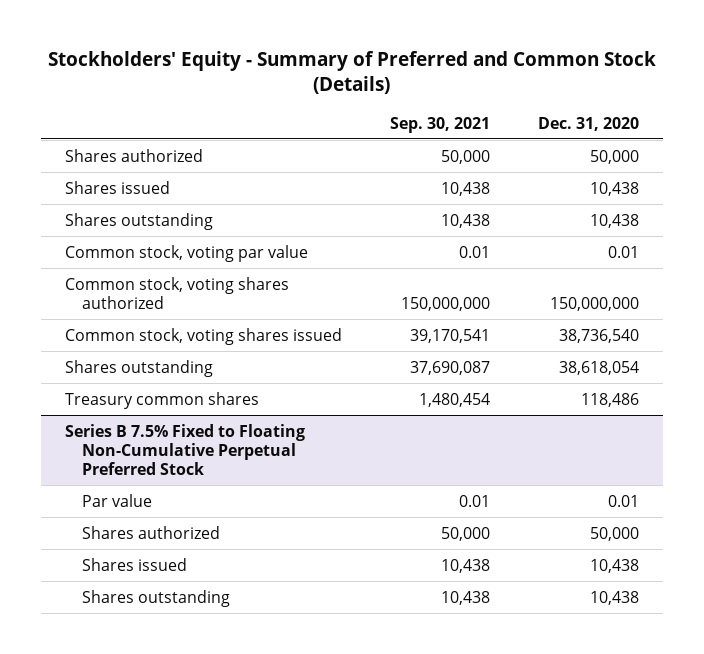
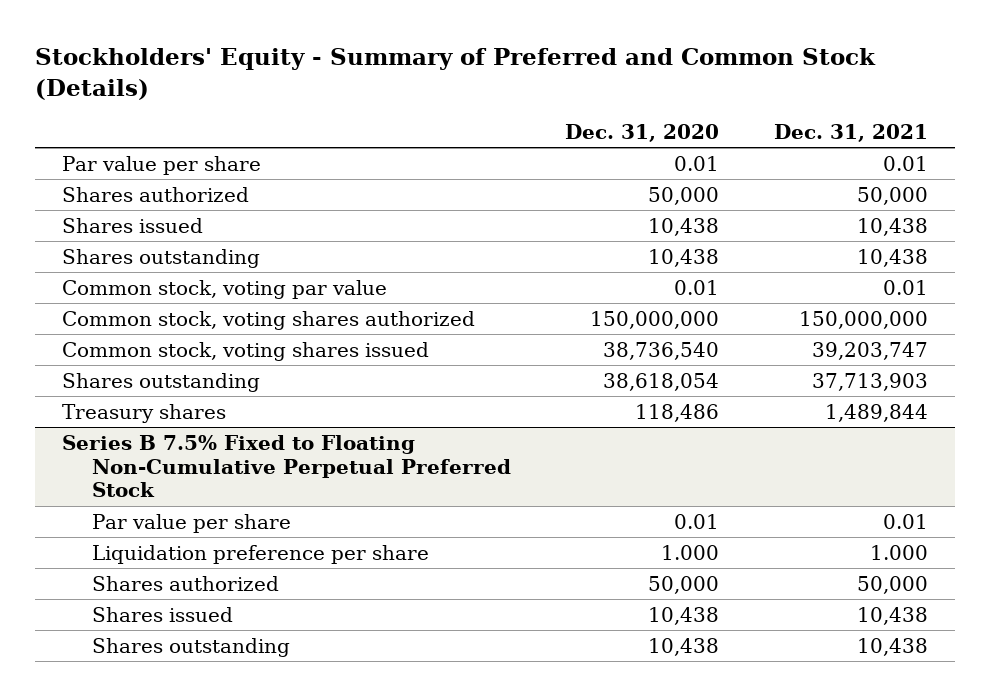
- | Sep. 30, 2021 | Dec. 31, 2020
+ | Dec. 31, 2020 | Dec. 31, 2021
+ Par value per share | 0.01 | 0.01
- Treasury common shares | 1,480,454 | 118,486
+ Treasury shares | 118,486 | 1,489,844
@ Series B 7.5% Fixed to Floating Non-Cumulative Perpetual Preferred Stock
- Par value | 0.01 | 0.01
+ Par value per share | 0.01 | 0.01
+ Liquidation preference per share | 1.000 | 1.000

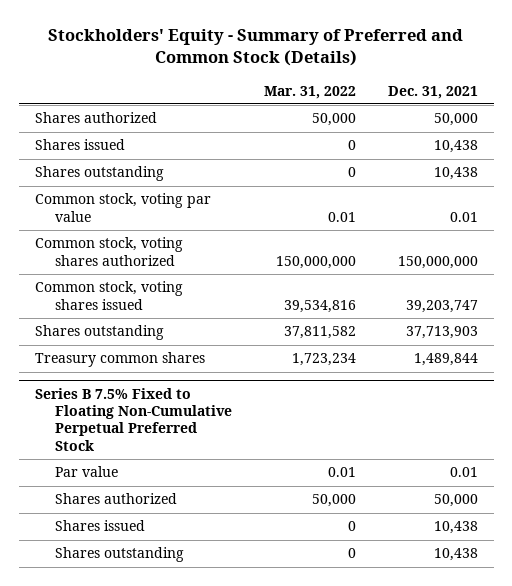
- | Dec. 31, 2020 | Dec. 31, 2021
+ | Mar. 31, 2022 | Dec. 31, 2021
- Par value per share | 0.01 | 0.01
- Treasury shares | 118,486 | 1,489,844
+ Treasury common shares | 1,723,234 | 1,489,844
@ Series B 7.5% Fixed to Floating Non-Cumulative Perpetual Preferred Stock
- Par value per share | 0.01 | 0.01
- Liquidation preference per share | 1.000 | 1.000
+ Par value | 0.01 | 0.01

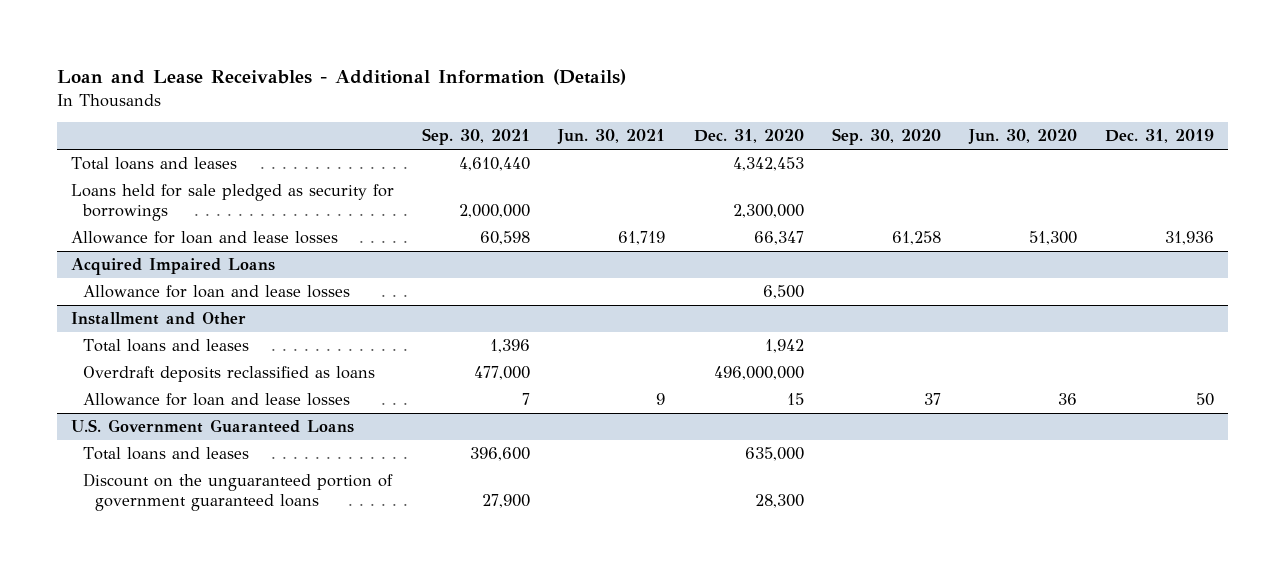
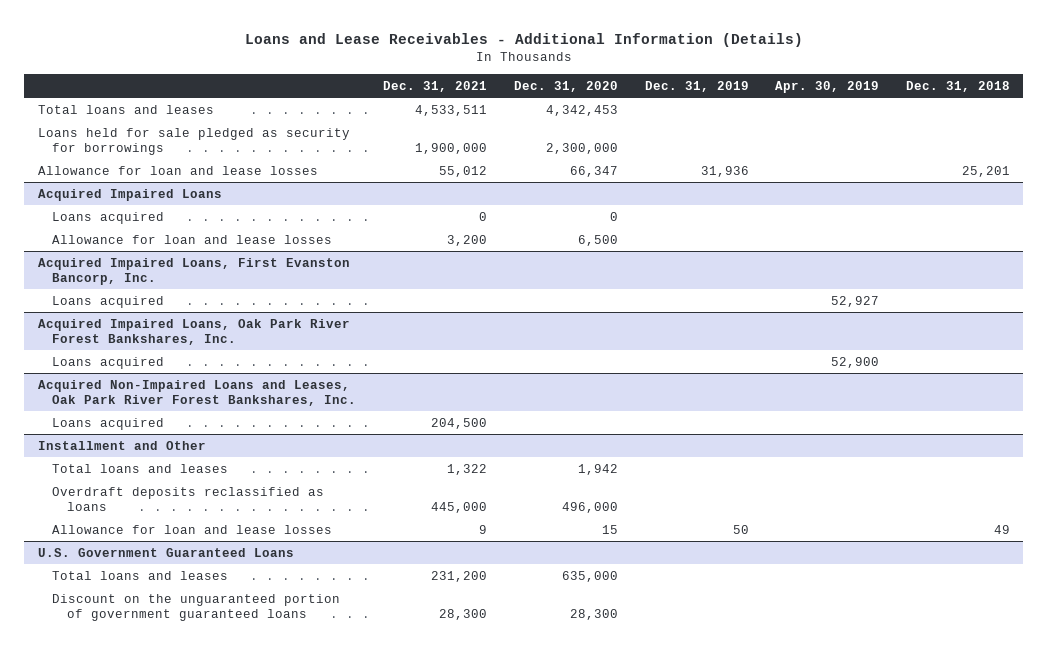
- Loan and Lease Receivables - Additional Information (Details)
+ Loans and Lease Receivables - Additional Information (Details)
- | Sep. 30, 2021 | Jun. 30, 2021 | Dec. 31, 2020 | Sep. 30, 2020 | Jun. 30, 2020 | Dec. 31, 2019
+ | Dec. 31, 2021 | Dec. 31, 2020 | Dec. 31, 2019 | Apr. 30, 2019 | Dec. 31, 2018
@ Acquired Impaired Loans
+ Loans acquired | 0 | 0 | | |
+ Acquired Impaired Loans, First Evanston Bancorp, Inc.
+ Loans acquired | | | | 52,927 |
+ Acquired Impaired Loans, Oak Park River Forest Bankshares, Inc.
+ Loans acquired | | | | 52,900 |
+ Acquired Non-Impaired Loans and Leases, Oak Park River Forest Bankshares, Inc.
+ Loans acquired | 204,500 | | | |
@ Installment and Other
- Overdraft deposits reclassified as loans | 477,000 | | 496,000,000 | | |
+ Overdraft deposits reclassified as loans | 445,000 | 496,000 | | |

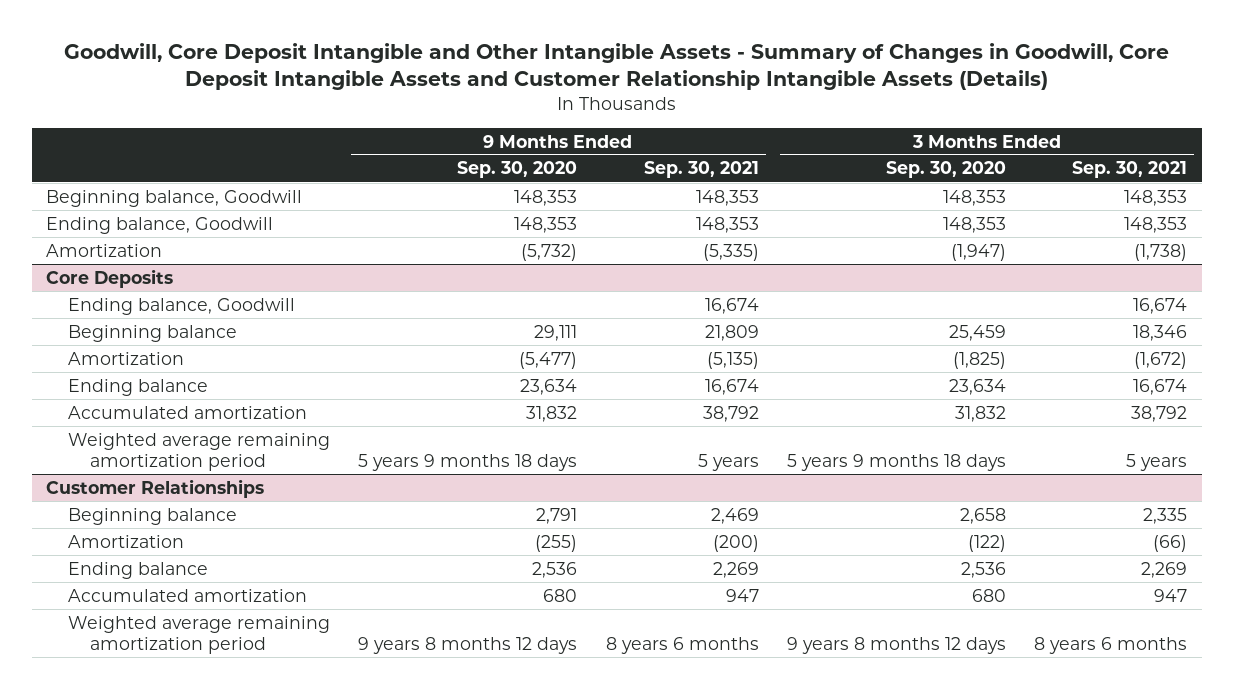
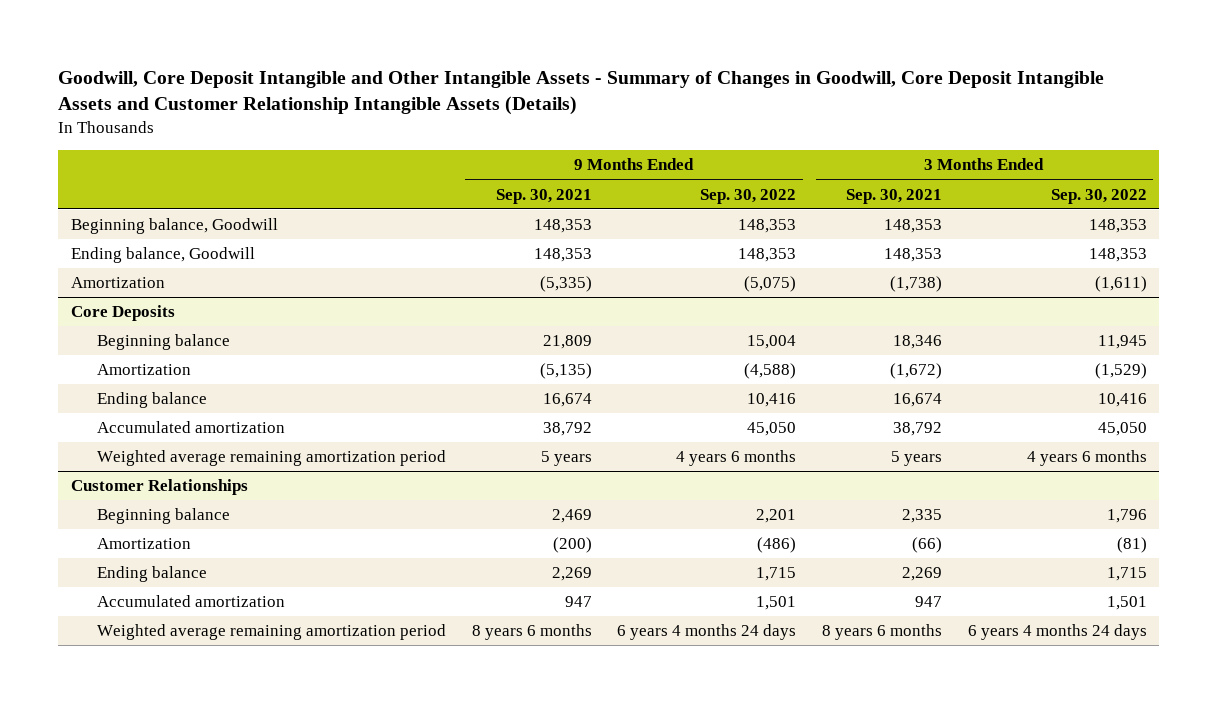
- | 9 Months Ended Sep. 30, 2020 | 9 Months Ended Sep. 30, 2021 | 3 Months Ended Sep. 30, 2020 | 3 Months Ended Sep. 30, 2021
+ | 9 Months Ended Sep. 30, 2021 | 9 Months Ended Sep. 30, 2022 | 3 Months Ended Sep. 30, 2021 | 3 Months Ended Sep. 30, 2022
@ Core Deposits
- Ending balance, Goodwill | | 16,674 | | 16,674

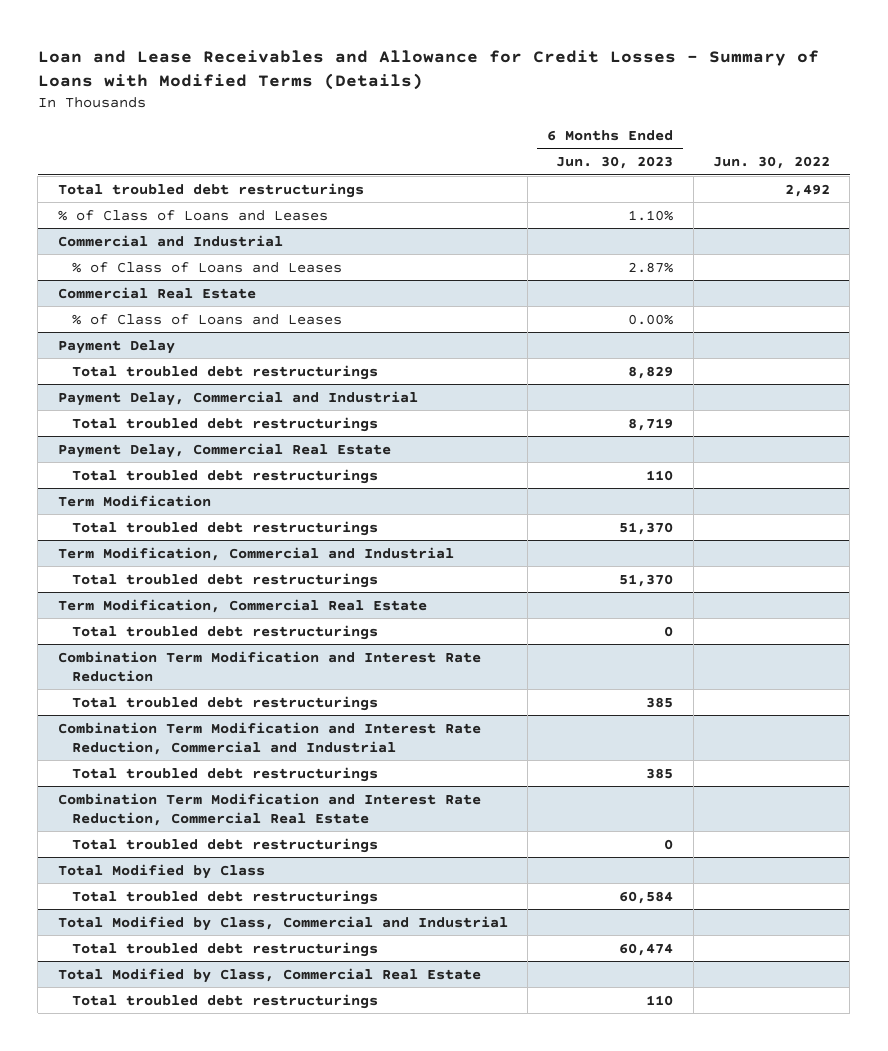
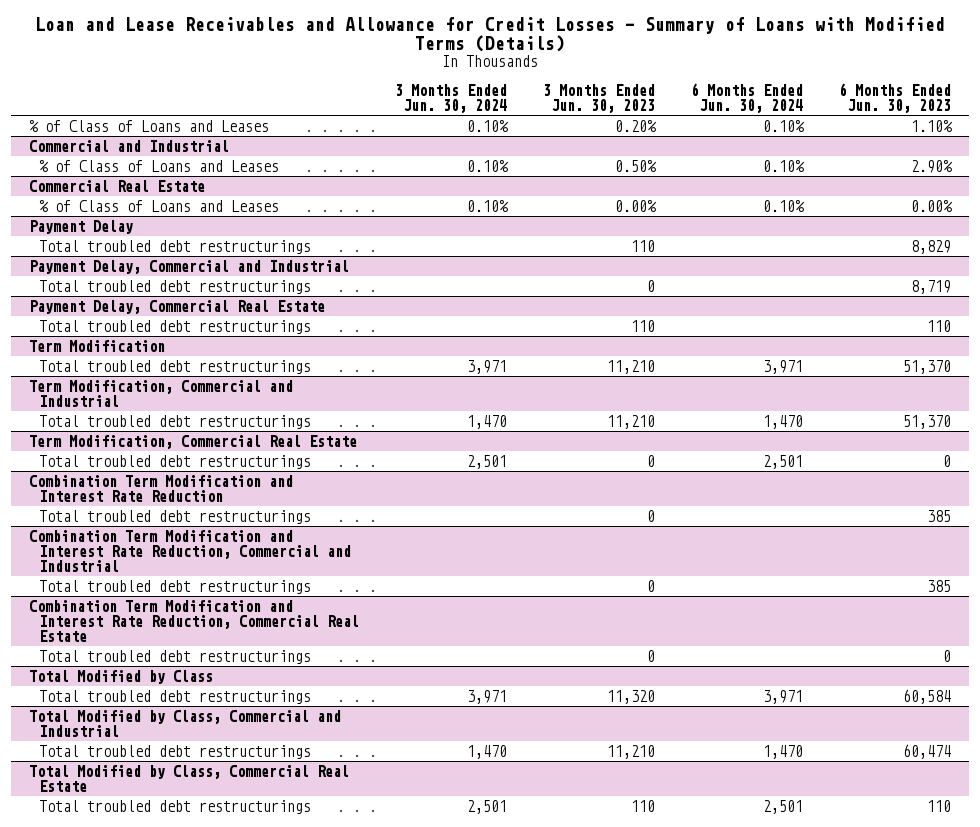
- | 6 Months Ended Jun. 30, 2023 | Jun. 30, 2022
+ | 3 Months Ended Jun. 30, 2024 | 3 Months Ended Jun. 30, 2023 | 6 Months Ended Jun. 30, 2024 | 6 Months Ended Jun. 30, 2023
- Total troubled debt restructurings | | 2,492
@ Commercial and Industrial
- % of Class of Loans and Leases | 2.87% |
+ % of Class of Loans and Leases | 0.10% | 0.50% | 0.10% | 2.90%

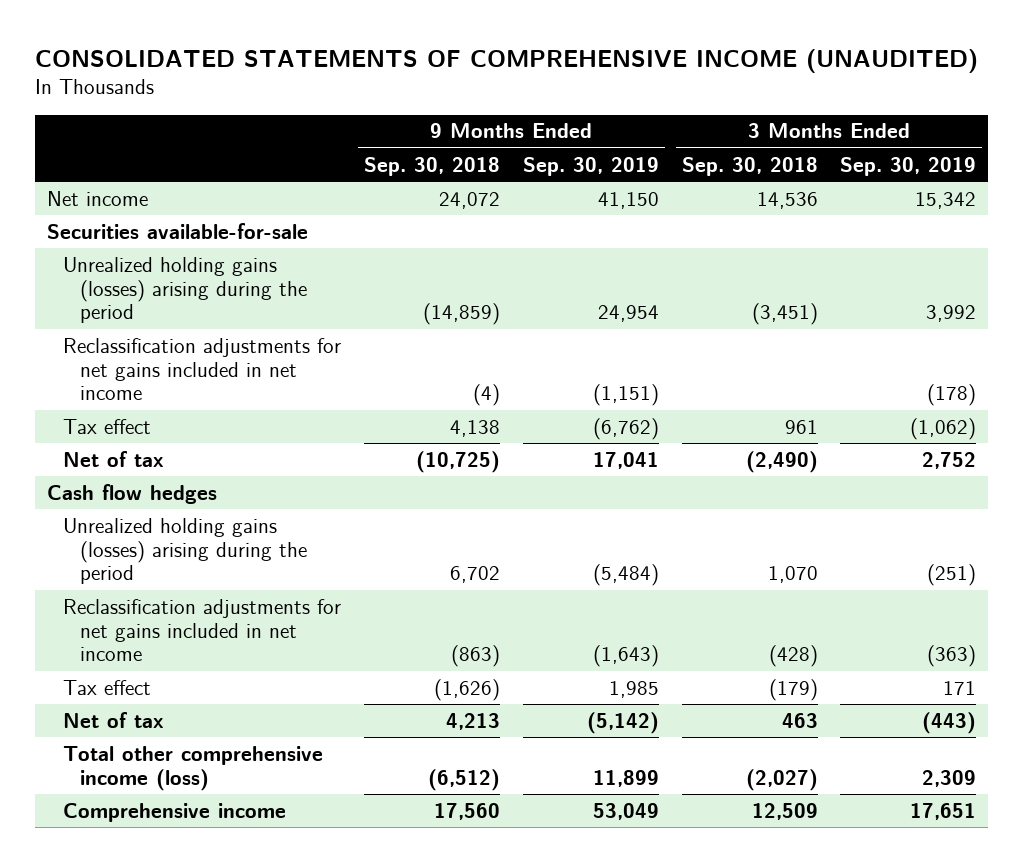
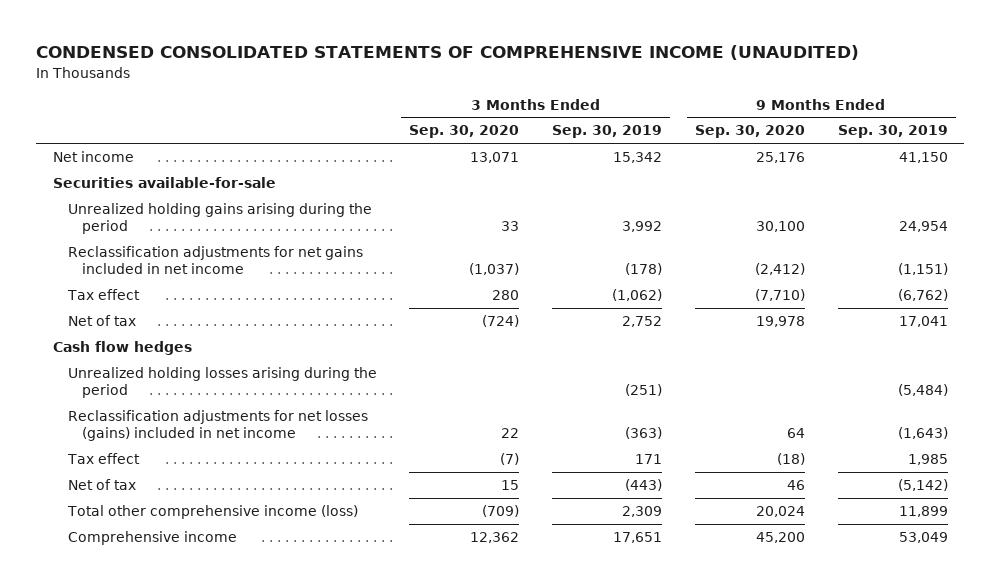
- CONSOLIDATED STATEMENTS OF COMPREHENSIVE INCOME (UNAUDITED)
+ CONDENSED CONSOLIDATED STATEMENTS OF COMPREHENSIVE INCOME (UNAUDITED)
- | 9 Months Ended Sep. 30, 2018 | 9 Months Ended Sep. 30, 2019 | 3 Months Ended Sep. 30, 2018 | 3 Months Ended Sep. 30, 2019
+ | 3 Months Ended Sep. 30, 2020 | 3 Months Ended Sep. 30, 2019 | 9 Months Ended Sep. 30, 2020 | 9 Months Ended Sep. 30, 2019
- Unrealized holding gains (losses) arising during the period | (14,859) | 24,954 | (3,451) | 3,992
+ Unrealized holding gains arising during the period | 33 | 3,992 | 30,100 | 24,954
- Unrealized holding gains (losses) arising during the period | 6,702 | (5,484) | 1,070 | (251)
- Reclassification adjustments for net gains included in net income | (863) | (1,643) | (428) | (363)
+ Unrealized holding losses arising during the period | | (251) | | (5,484)
+ Reclassification adjustments for net losses (gains) included in net income | 22 | (363) | 64 | (1,643)

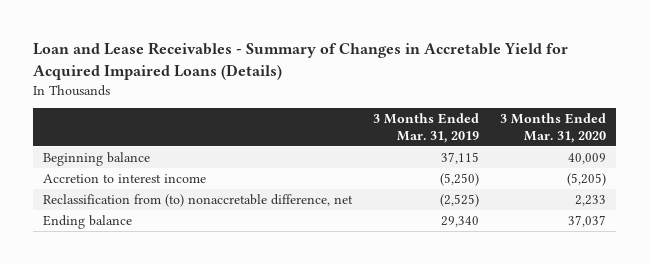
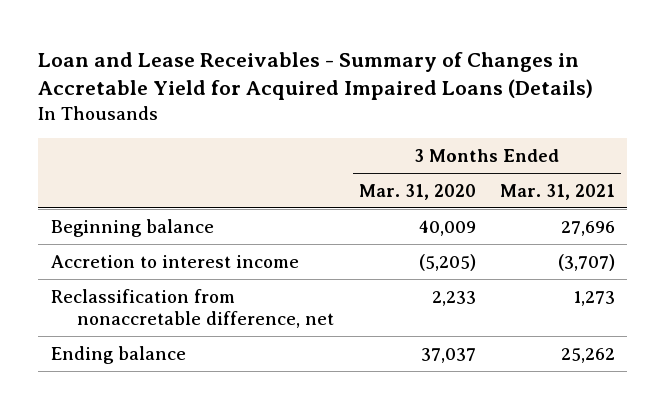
- | 3 Months Ended Mar. 31, 2019 | 3 Months Ended Mar. 31, 2020
+ | 3 Months Ended Mar. 31, 2020 | 3 Months Ended Mar. 31, 2021
- Reclassification from (to) nonaccretable difference, net | (2,525) | 2,233
+ Reclassification from nonaccretable difference, net | 2,233 | 1,273

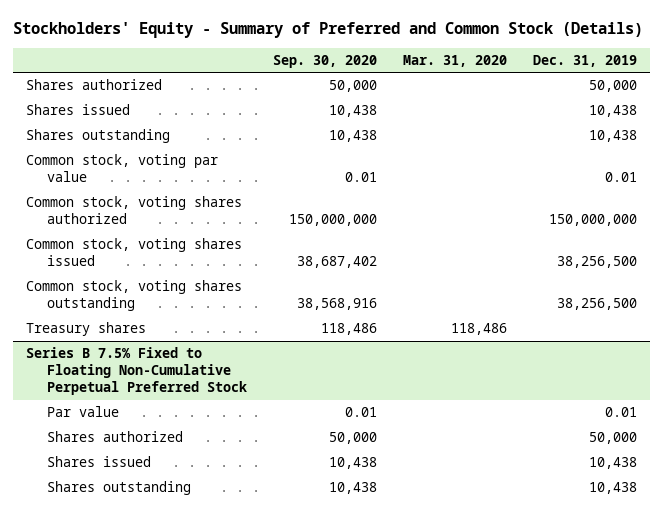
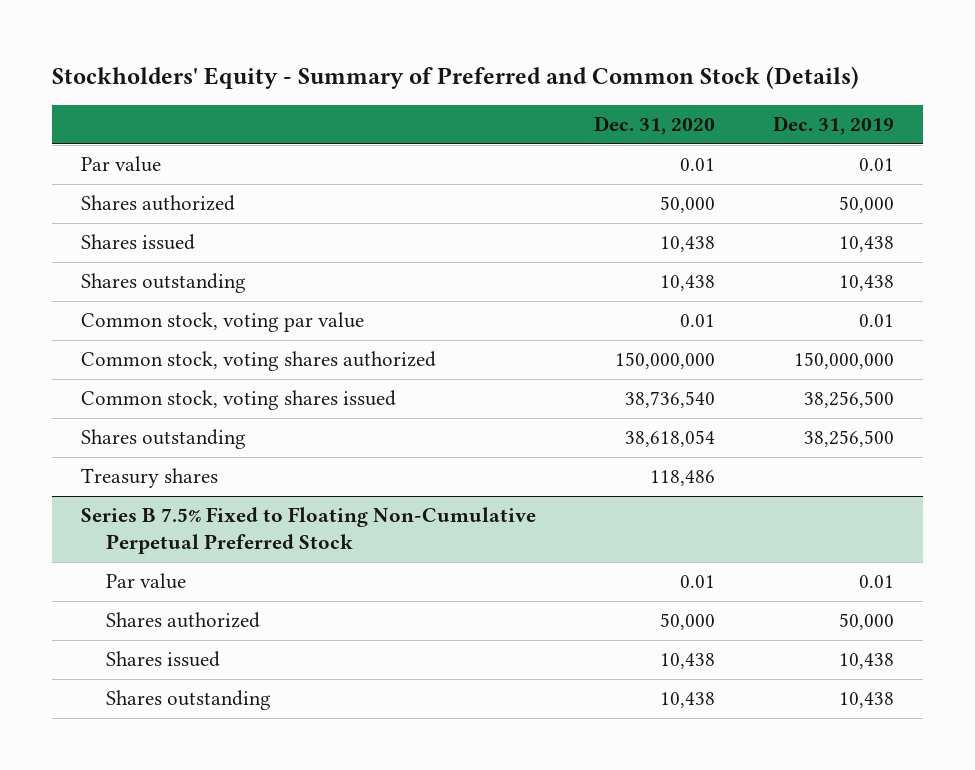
- | Sep. 30, 2020 | Mar. 31, 2020 | Dec. 31, 2019
+ | Dec. 31, 2020 | Dec. 31, 2019
+ Par value | 0.01 | 0.01
- Common stock, voting shares outstanding | 38,568,916 | | 38,256,500
+ Shares outstanding | 38,618,054 | 38,256,500

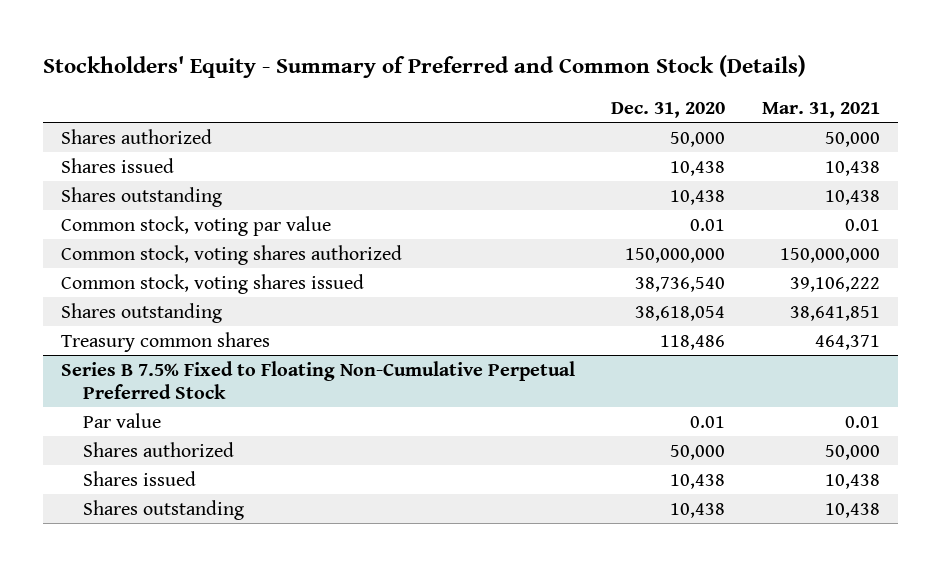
- | Dec. 31, 2020 | Dec. 31, 2019
+ | Dec. 31, 2020 | Mar. 31, 2021
- Par value | 0.01 | 0.01
- Treasury shares | 118,486 |
+ Treasury common shares | 118,486 | 464,371

